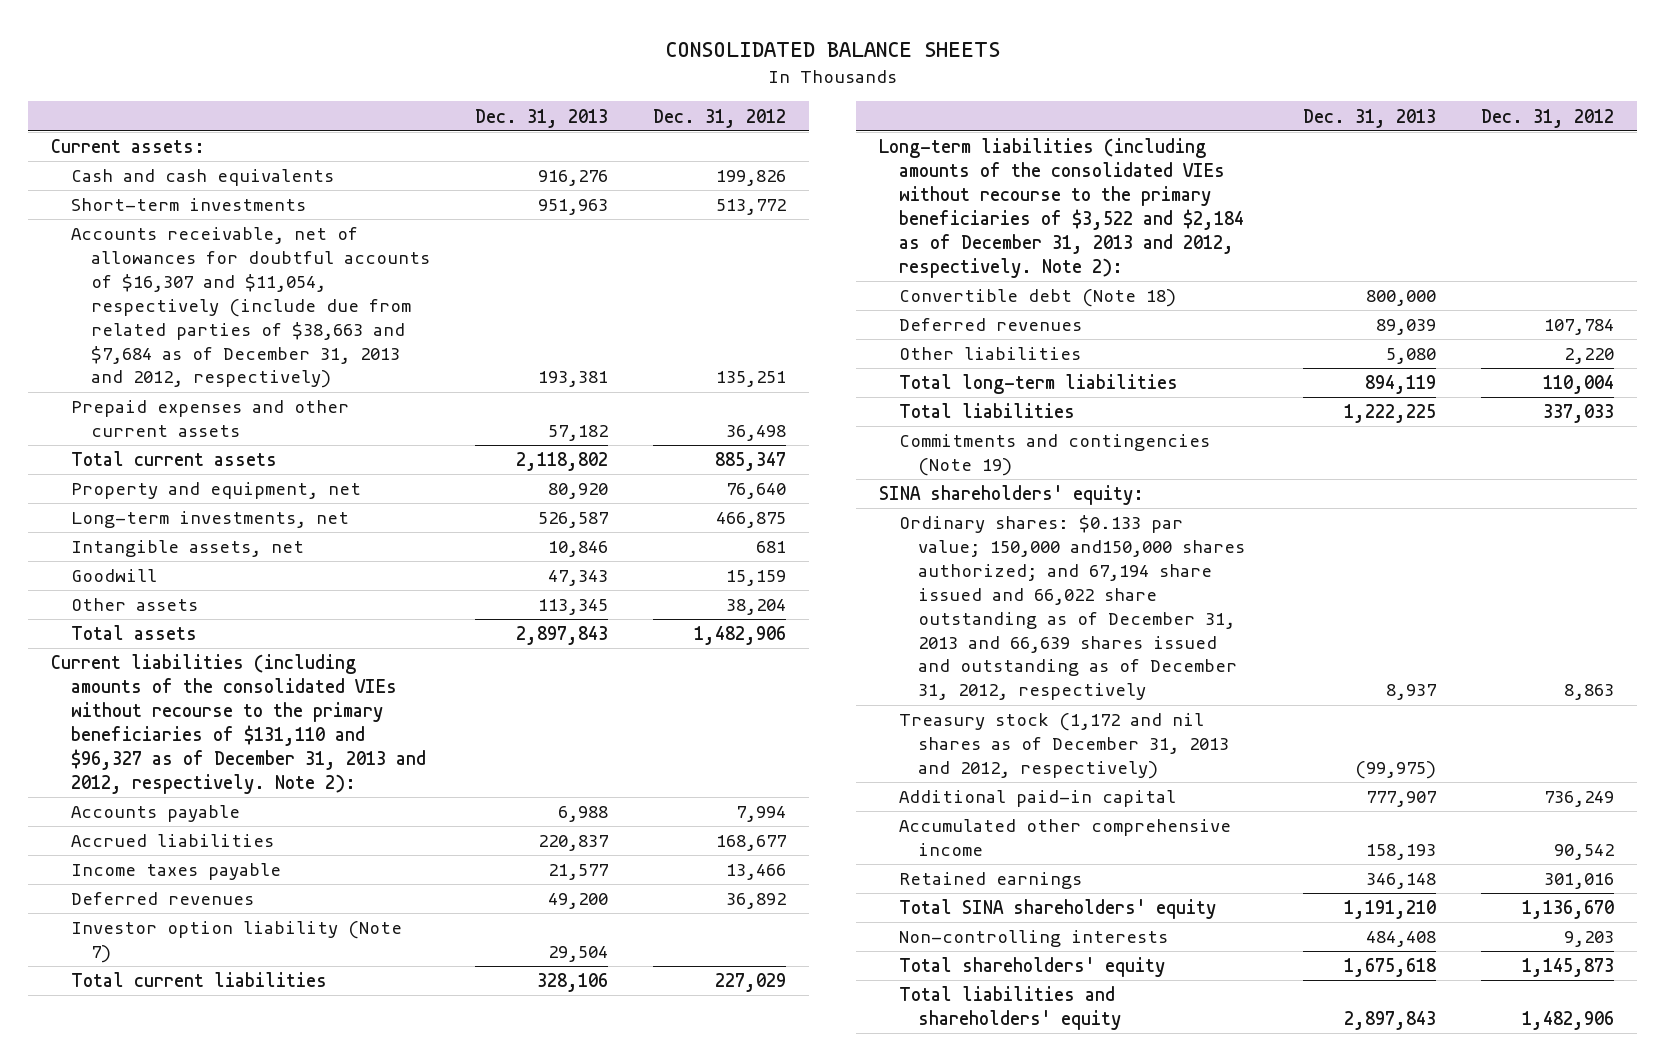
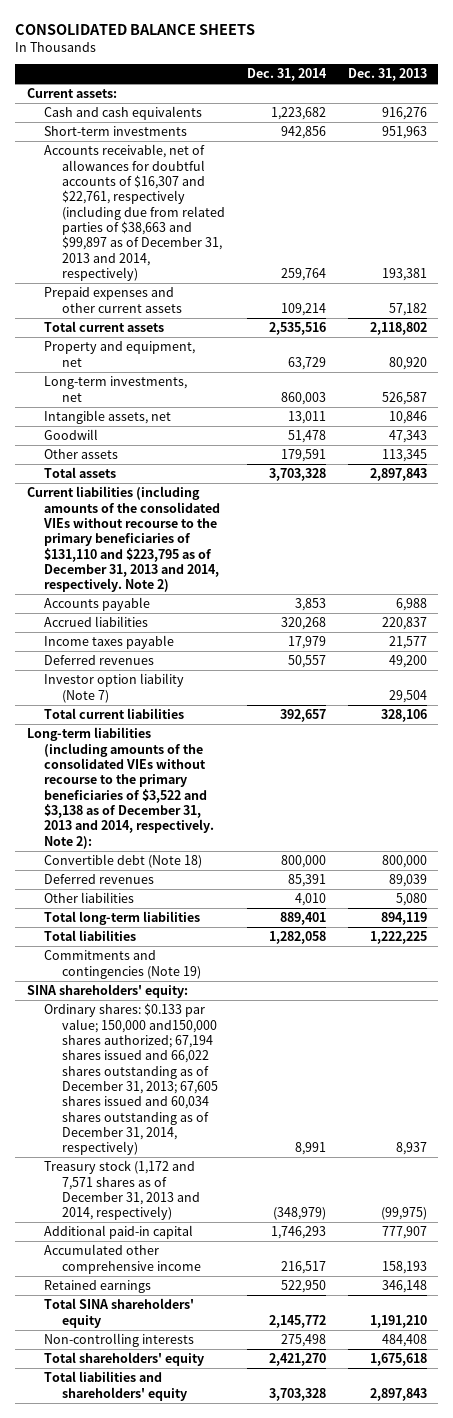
- | Dec. 31, 2013 | Dec. 31, 2012
+ | Dec. 31, 2014 | Dec. 31, 2013
- Accounts receivable, net of allowances for doubtful accounts of $16,307 and $11,054, respectively (include due from related parties of $38,663 and $7,684 as of December 31, 2013 and 2012, respectively) | 193,381 | 135,251
+ Accounts receivable, net of allowances for doubtful accounts of $16,307 and $22,761, respectively (including due from related parties of $38,663 and $99,897 as of December 31, 2013 and 2014, respectively) | 259,764 | 193,381
- Current liabilities (including amounts of the consolidated VIEs without recourse to the primary beneficiaries of $131,110 and $96,327 as of December 31, 2013 and 2012, respectively. Note 2):
+ Current liabilities (including amounts of the consolidated VIEs without recourse to the primary beneficiaries of $131,110 and $223,795 as of December 31, 2013 and 2014, respectively. Note 2)
- Long-term liabilities (including amounts of the consolidated VIEs without recourse to the primary beneficiaries of $3,522 and $2,184 as of December 31, 2013 and 2012, respectively. Note 2):
+ Long-term liabilities (including amounts of the consolidated VIEs without recourse to the primary beneficiaries of $3,522 and $3,138 as of December 31, 2013 and 2014, respectively. Note 2):
- Ordinary shares: $0.133 par value; 150,000 and150,000 shares authorized; and 67,194 share issued and 66,022 share outstanding as of December 31, 2013 and 66,639 shares issued and outstanding as of December 31, 2012, respectively | 8,937 | 8,863
- Treasury stock (1,172 and nil shares as of December 31, 2013 and 2012, respectively) | (99,975) |
+ Ordinary shares: $0.133 par value; 150,000 and150,000 shares authorized; 67,194 shares issued and 66,022 shares outstanding as of December 31, 2013; 67,605 shares issued and 60,034 shares outstanding as of December 31, 2014, respectively) | 8,991 | 8,937
+ Treasury stock (1,172 and 7,571 shares as of December 31, 2013 and 2014, respectively) | (348,979) | (99,975)

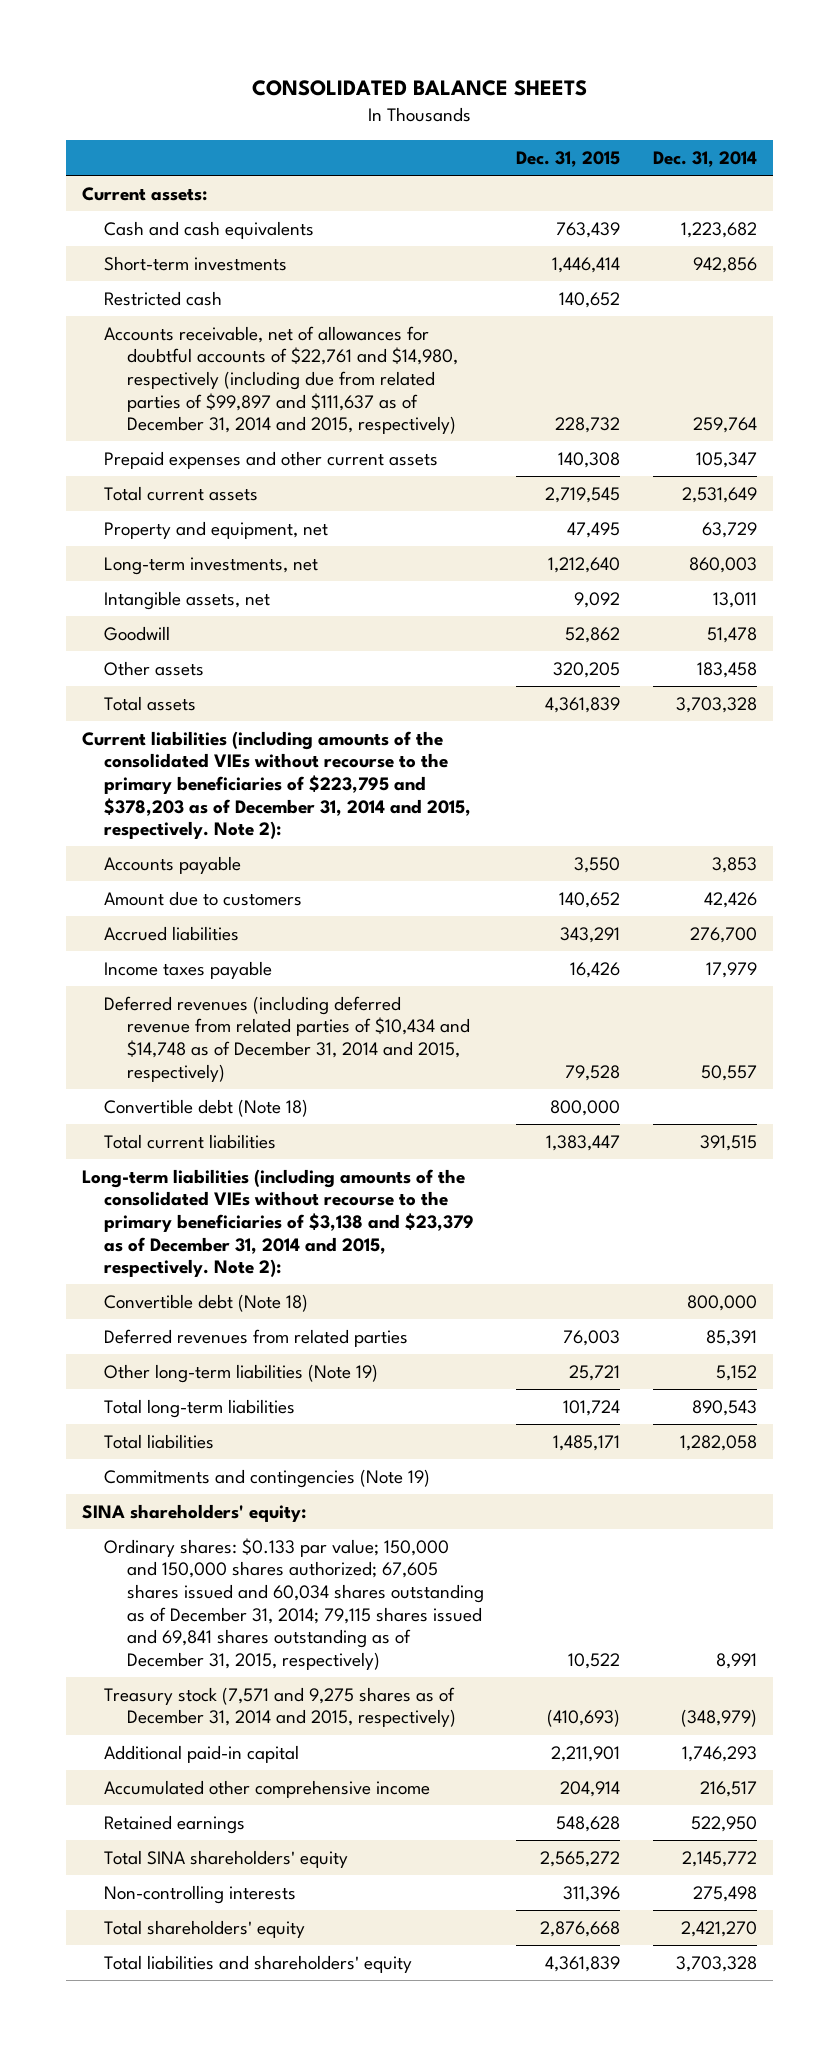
- | Dec. 31, 2014 | Dec. 31, 2013
+ | Dec. 31, 2015 | Dec. 31, 2014
- Accounts receivable, net of allowances for doubtful accounts of $16,307 and $22,761, respectively (including due from related parties of $38,663 and $99,897 as of December 31, 2013 and 2014, respectively) | 259,764 | 193,381
- Prepaid expenses and other current assets | 109,214 | 57,182
- Total current assets | 2,535,516 | 2,118,802
+ Restricted cash | 140,652 |
+ Accounts receivable, net of allowances for doubtful accounts of $22,761 and $14,980, respectively (including due from related parties of $99,897 and $111,637 as of December 31, 2014 and 2015, respectively) | 228,732 | 259,764
+ Prepaid expenses and other current assets | 140,308 | 105,347
+ Total current assets | 2,719,545 | 2,531,649
- Other assets | 179,591 | 113,345
+ Other assets | 320,205 | 183,458
- Current liabilities (including amounts of the consolidated VIEs without recourse to the primary beneficiaries of $131,110 and $223,795 as of December 31, 2013 and 2014, respectively. Note 2)
+ Current liabilities (including amounts of the consolidated VIEs without recourse to the primary beneficiaries of $223,795 and $378,203 as of December 31, 2014 and 2015, respectively. Note 2):
- Accrued liabilities | 320,268 | 220,837
+ Amount due to customers | 140,652 | 42,426
+ Accrued liabilities | 343,291 | 276,700
- Deferred revenues | 50,557 | 49,200
- Investor option liability (Note 7) | | 29,504
- Total current liabilities | 392,657 | 328,106
- Long-term liabilities (including amounts of the consolidated VIEs without recourse to the primary beneficiaries of $3,522 and $3,138 as of December 31, 2013 and 2014, respectively. Note 2):
+ Deferred revenues (including deferred revenue from related parties of $10,434 and $14,748 as of December 31, 2014 and 2015, respectively) | 79,528 | 50,557
+ Convertible debt (Note 18) | 800,000 |
+ Total current liabilities | 1,383,447 | 391,515
+ Long-term liabilities (including amounts of the consolidated VIEs without recourse to the primary beneficiaries of $3,138 and $23,379 as of December 31, 2014 and 2015, respectively. Note 2):
- Deferred revenues | 85,391 | 89,039
- Other liabilities | 4,010 | 5,080
- Total long-term liabilities | 889,401 | 894,119
+ Deferred revenues from related parties | 76,003 | 85,391
+ Other long-term liabilities (Note 19) | 25,721 | 5,152
+ Total long-term liabilities | 101,724 | 890,543
- Ordinary shares: $0.133 par value; 150,000 and150,000 shares authorized; 67,194 shares issued and 66,022 shares outstanding as of December 31, 2013; 67,605 shares issued and 60,034 shares outstanding as of December 31, 2014, respectively) | 8,991 | 8,937
- Treasury stock (1,172 and 7,571 shares as of December 31, 2013 and 2014, respectively) | (348,979) | (99,975)
+ Ordinary shares: $0.133 par value; 150,000 and 150,000 shares authorized; 67,605 shares issued and 60,034 shares outstanding as of December 31, 2014; 79,115 shares issued and 69,841 shares outstanding as of December 31, 2015, respectively) | 10,522 | 8,991
+ Treasury stock (7,571 and 9,275 shares as of December 31, 2014 and 2015, respectively) | (410,693) | (348,979)

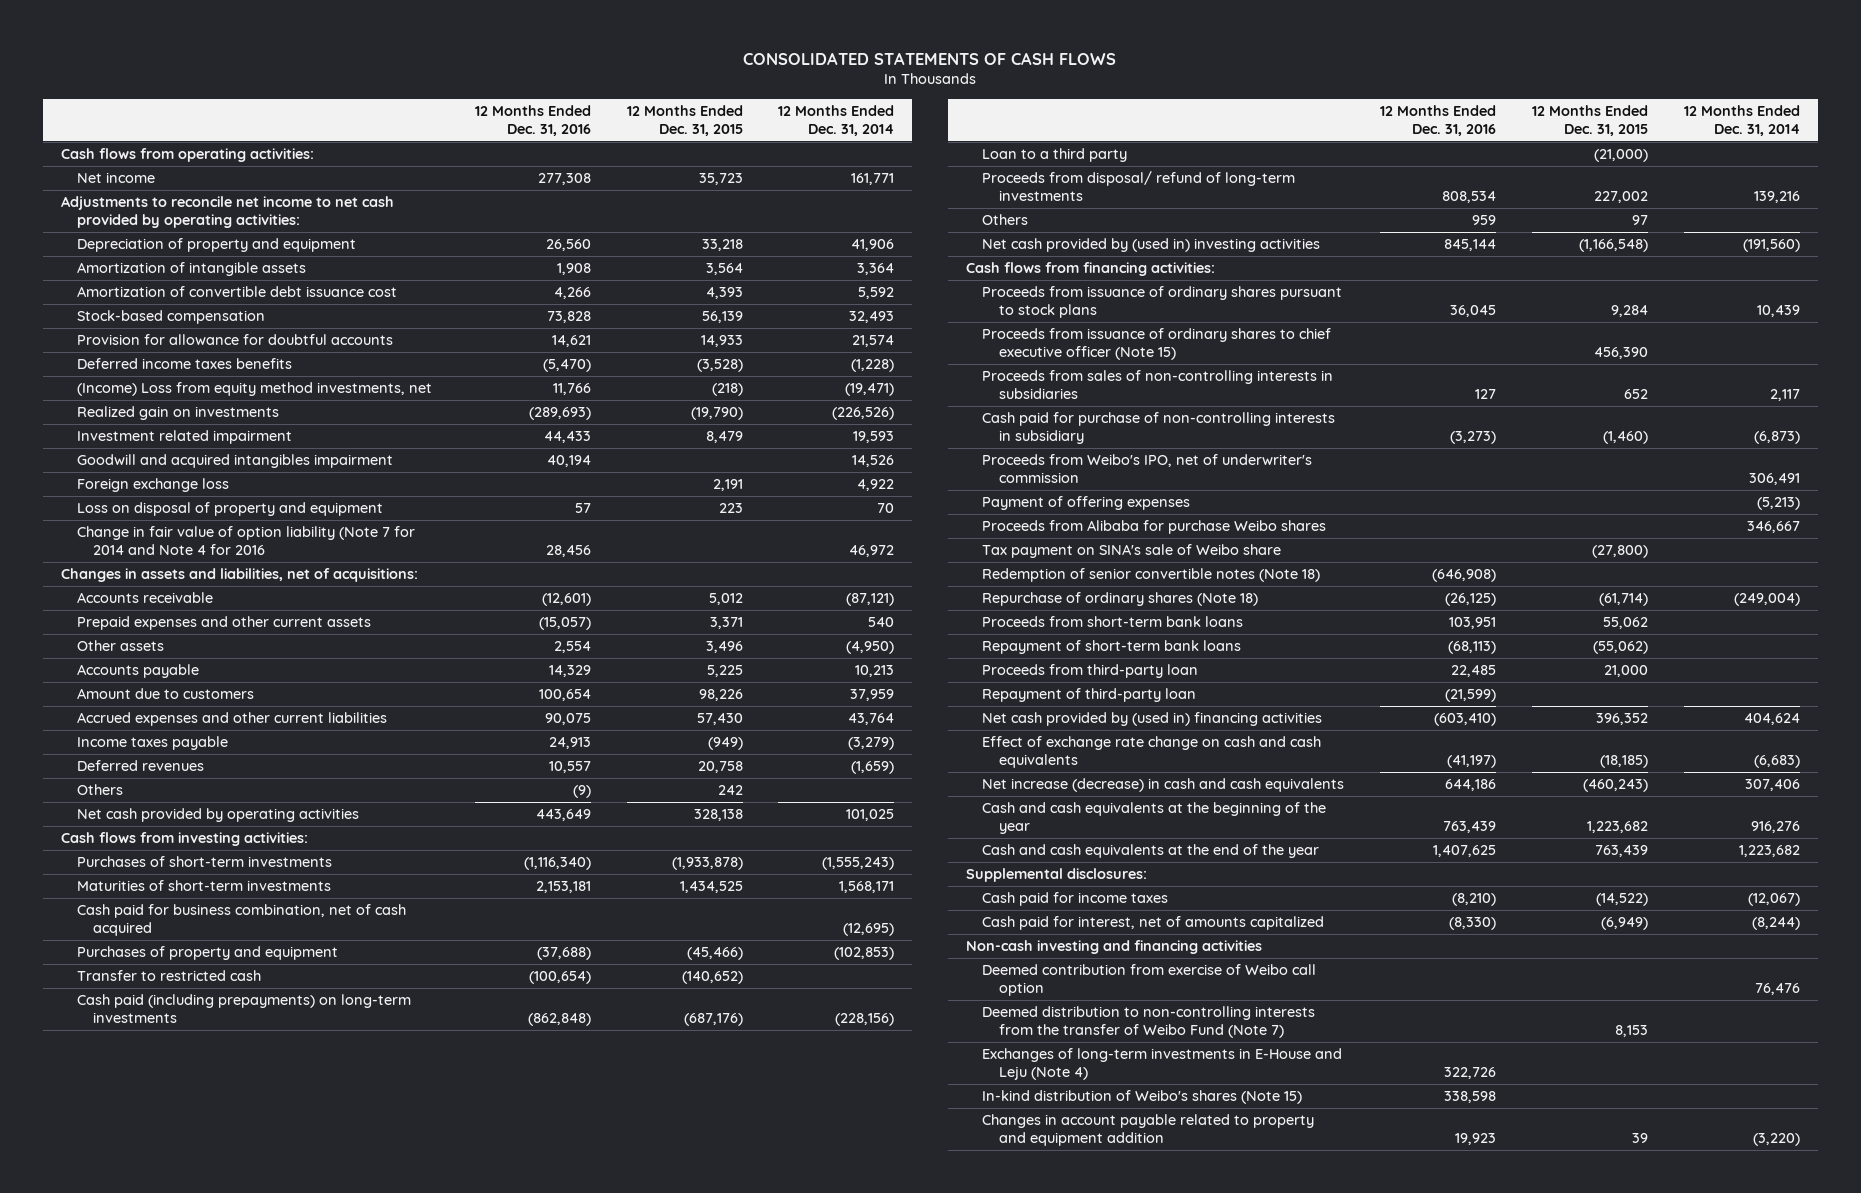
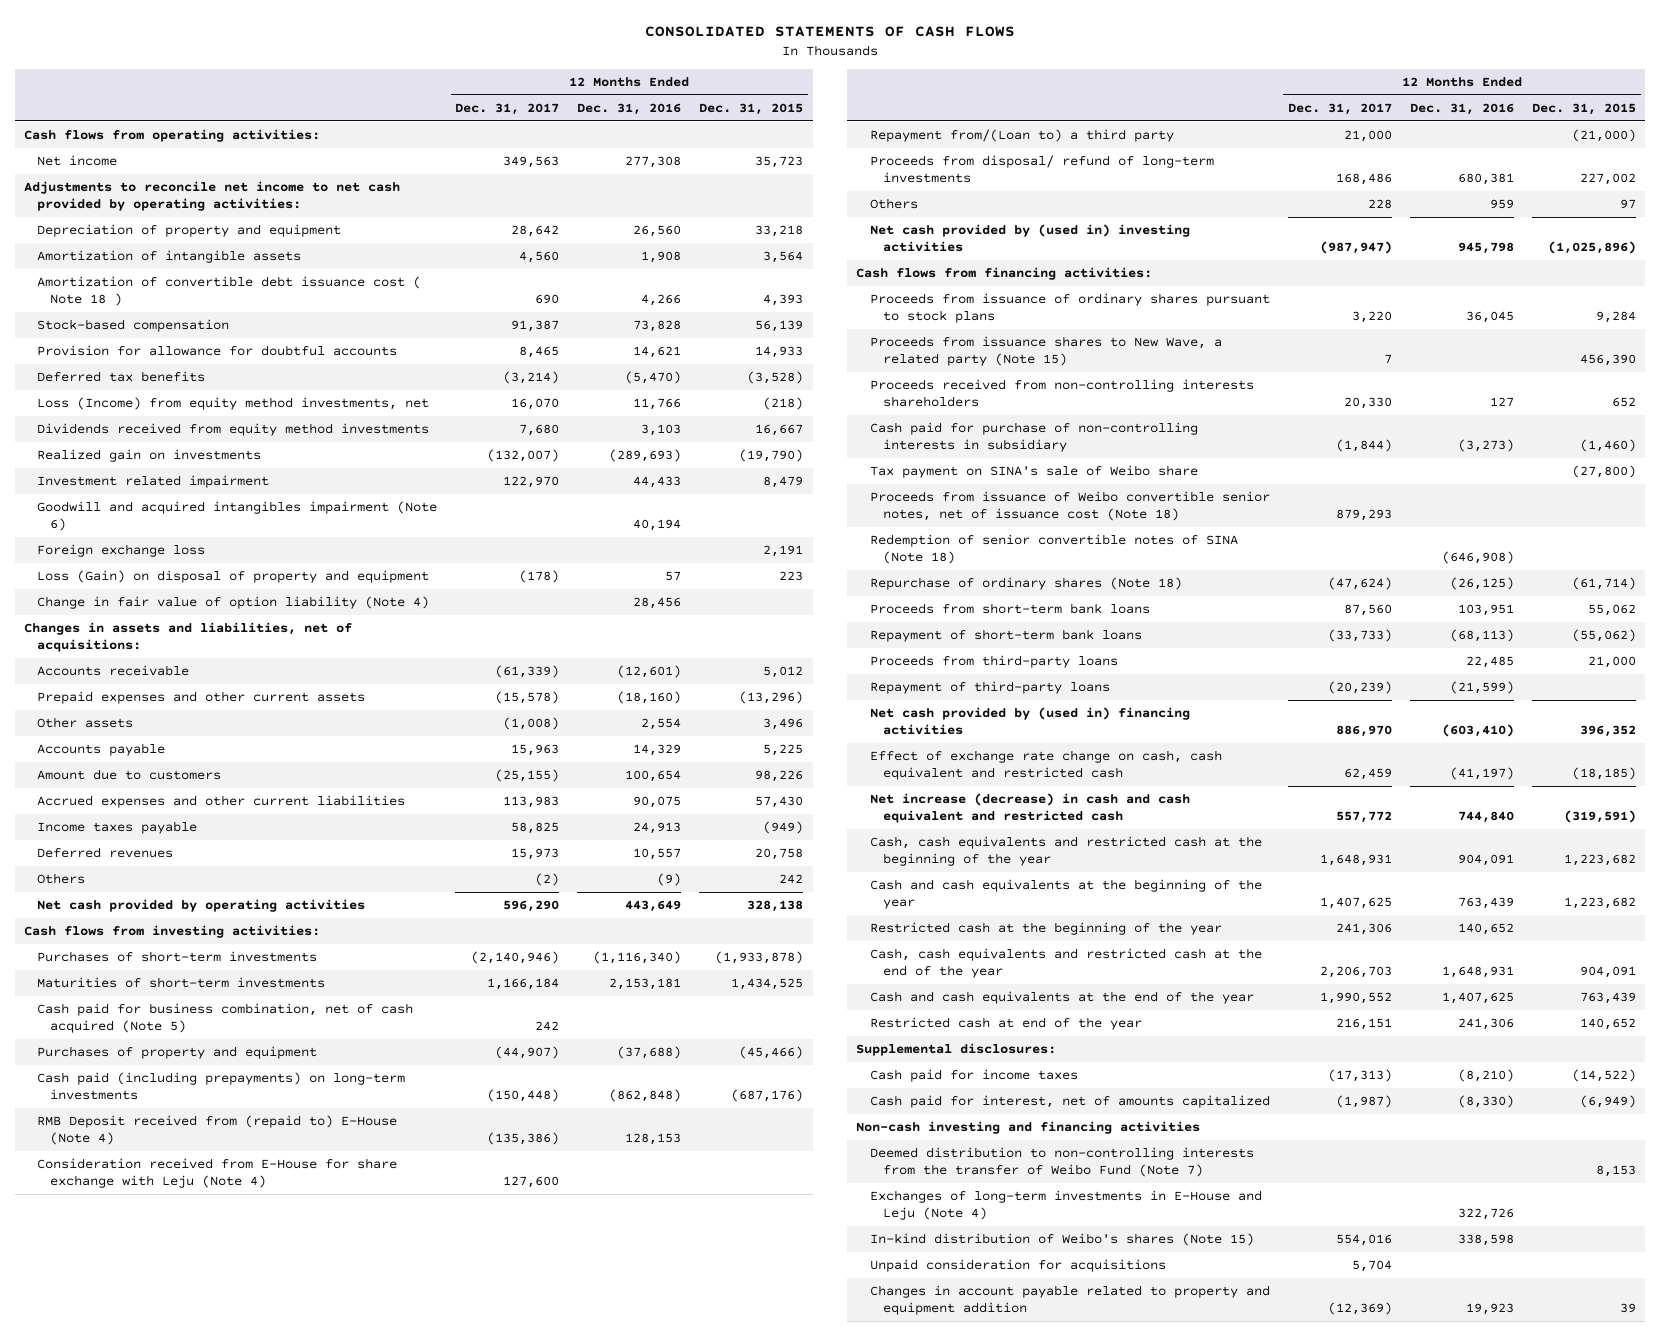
- | 12 Months Ended Dec. 31, 2016 | 12 Months Ended Dec. 31, 2015 | 12 Months Ended Dec. 31, 2014
+ | 12 Months Ended Dec. 31, 2017 | 12 Months Ended Dec. 31, 2016 | 12 Months Ended Dec. 31, 2015
- Amortization of convertible debt issuance cost | 4,266 | 4,393 | 5,592
+ Amortization of convertible debt issuance cost ( Note 18 ) | 690 | 4,266 | 4,393
- Deferred income taxes benefits | (5,470) | (3,528) | (1,228)
- (Income) Loss from equity method investments, net | 11,766 | (218) | (19,471)
+ Deferred tax benefits | (3,214) | (5,470) | (3,528)
+ Loss (Income) from equity method investments, net | 16,070 | 11,766 | (218)
+ Dividends received from equity method investments | 7,680 | 3,103 | 16,667
- Goodwill and acquired intangibles impairment | 40,194 | | 14,526
+ Goodwill and acquired intangibles impairment (Note 6) | | 40,194 |
- Loss on disposal of property and equipment | 57 | 223 | 70
- Change in fair value of option liability (Note 7 for 2014 and Note 4 for 2016 | 28,456 | | 46,972
+ Loss (Gain) on disposal of property and equipment | (178) | 57 | 223
+ Change in fair value of option liability (Note 4) | | 28,456 |
- Prepaid expenses and other current assets | (15,057) | 3,371 | 540
+ Prepaid expenses and other current assets | (15,578) | (18,160) | (13,296)
- Cash paid for business combination, net of cash acquired | | | (12,695)
+ Cash paid for business combination, net of cash acquired (Note 5) | 242 | |
- Transfer to restricted cash | (100,654) | (140,652) |
- Loan to a third party | | (21,000) |
- Proceeds from disposal/ refund of long-term investments | 808,534 | 227,002 | 139,216
+ RMB Deposit received from (repaid to) E-House (Note 4) | (135,386) | 128,153 |
+ Consideration received from E-House for share exchange with Leju (Note 4) | 127,600 | |
+ Repayment from/(Loan to) a third party | 21,000 | | (21,000)
+ Proceeds from disposal/ refund of long-term investments | 168,486 | 680,381 | 227,002
- Net cash provided by (used in) investing activities | 845,144 | (1,166,548) | (191,560)
+ Net cash provided by (used in) investing activities | (987,947) | 945,798 | (1,025,896)
- Proceeds from issuance of ordinary shares to chief executive officer (Note 15) | | 456,390 |
- Proceeds from sales of non-controlling interests in subsidiaries | 127 | 652 | 2,117
+ Proceeds from issuance shares to New Wave, a related party (Note 15) | 7 | | 456,390
+ Proceeds received from non-controlling interests shareholders | 20,330 | 127 | 652
- Proceeds from Weibo's IPO, net of underwriter's commission | | | 306,491
- Payment of offering expenses | | | (5,213)
- Proceeds from Alibaba for purchase Weibo shares | | | 346,667
- Redemption of senior convertible notes (Note 18) | (646,908) | |
+ Proceeds from issuance of Weibo convertible senior notes, net of issuance cost (Note 18) | 879,293 | |
+ Redemption of senior convertible notes of SINA (Note 18) | | (646,908) |
- Proceeds from third-party loan | 22,485 | 21,000 |
- Repayment of third-party loan | (21,599) | |
+ Proceeds from third-party loans | | 22,485 | 21,000
+ Repayment of third-party loans | (20,239) | (21,599) |
- Effect of exchange rate change on cash and cash equivalents | (41,197) | (18,185) | (6,683)
- Net increase (decrease) in cash and cash equivalents | 644,186 | (460,243) | 307,406
+ Effect of exchange rate change on cash, cash equivalent and restricted cash | 62,459 | (41,197) | (18,185)
+ Net increase (decrease) in cash and cash equivalent and restricted cash | 557,772 | 744,840 | (319,591)
+ Cash, cash equivalents and restricted cash at the beginning of the year | 1,648,931 | 904,091 | 1,223,682
+ Restricted cash at the beginning of the year | 241,306 | 140,652 |
+ Cash, cash equivalents and restricted cash at the end of the year | 2,206,703 | 1,648,931 | 904,091
+ Restricted cash at end of the year | 216,151 | 241,306 | 140,652
- Deemed contribution from exercise of Weibo call option | | | 76,476
+ Unpaid consideration for acquisitions | 5,704 | |

